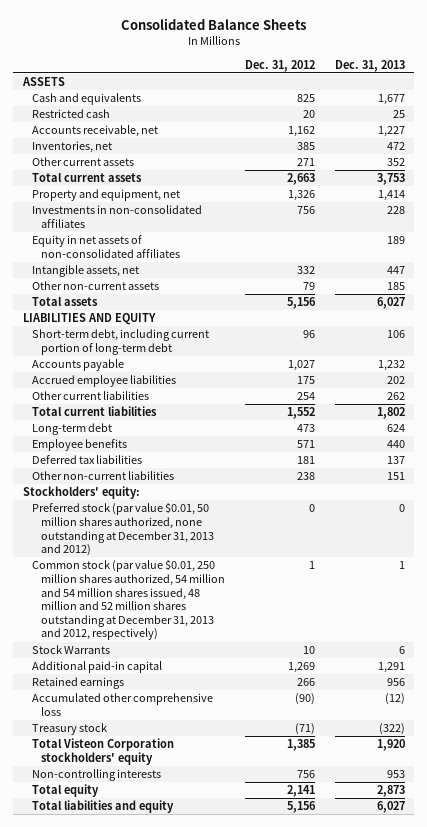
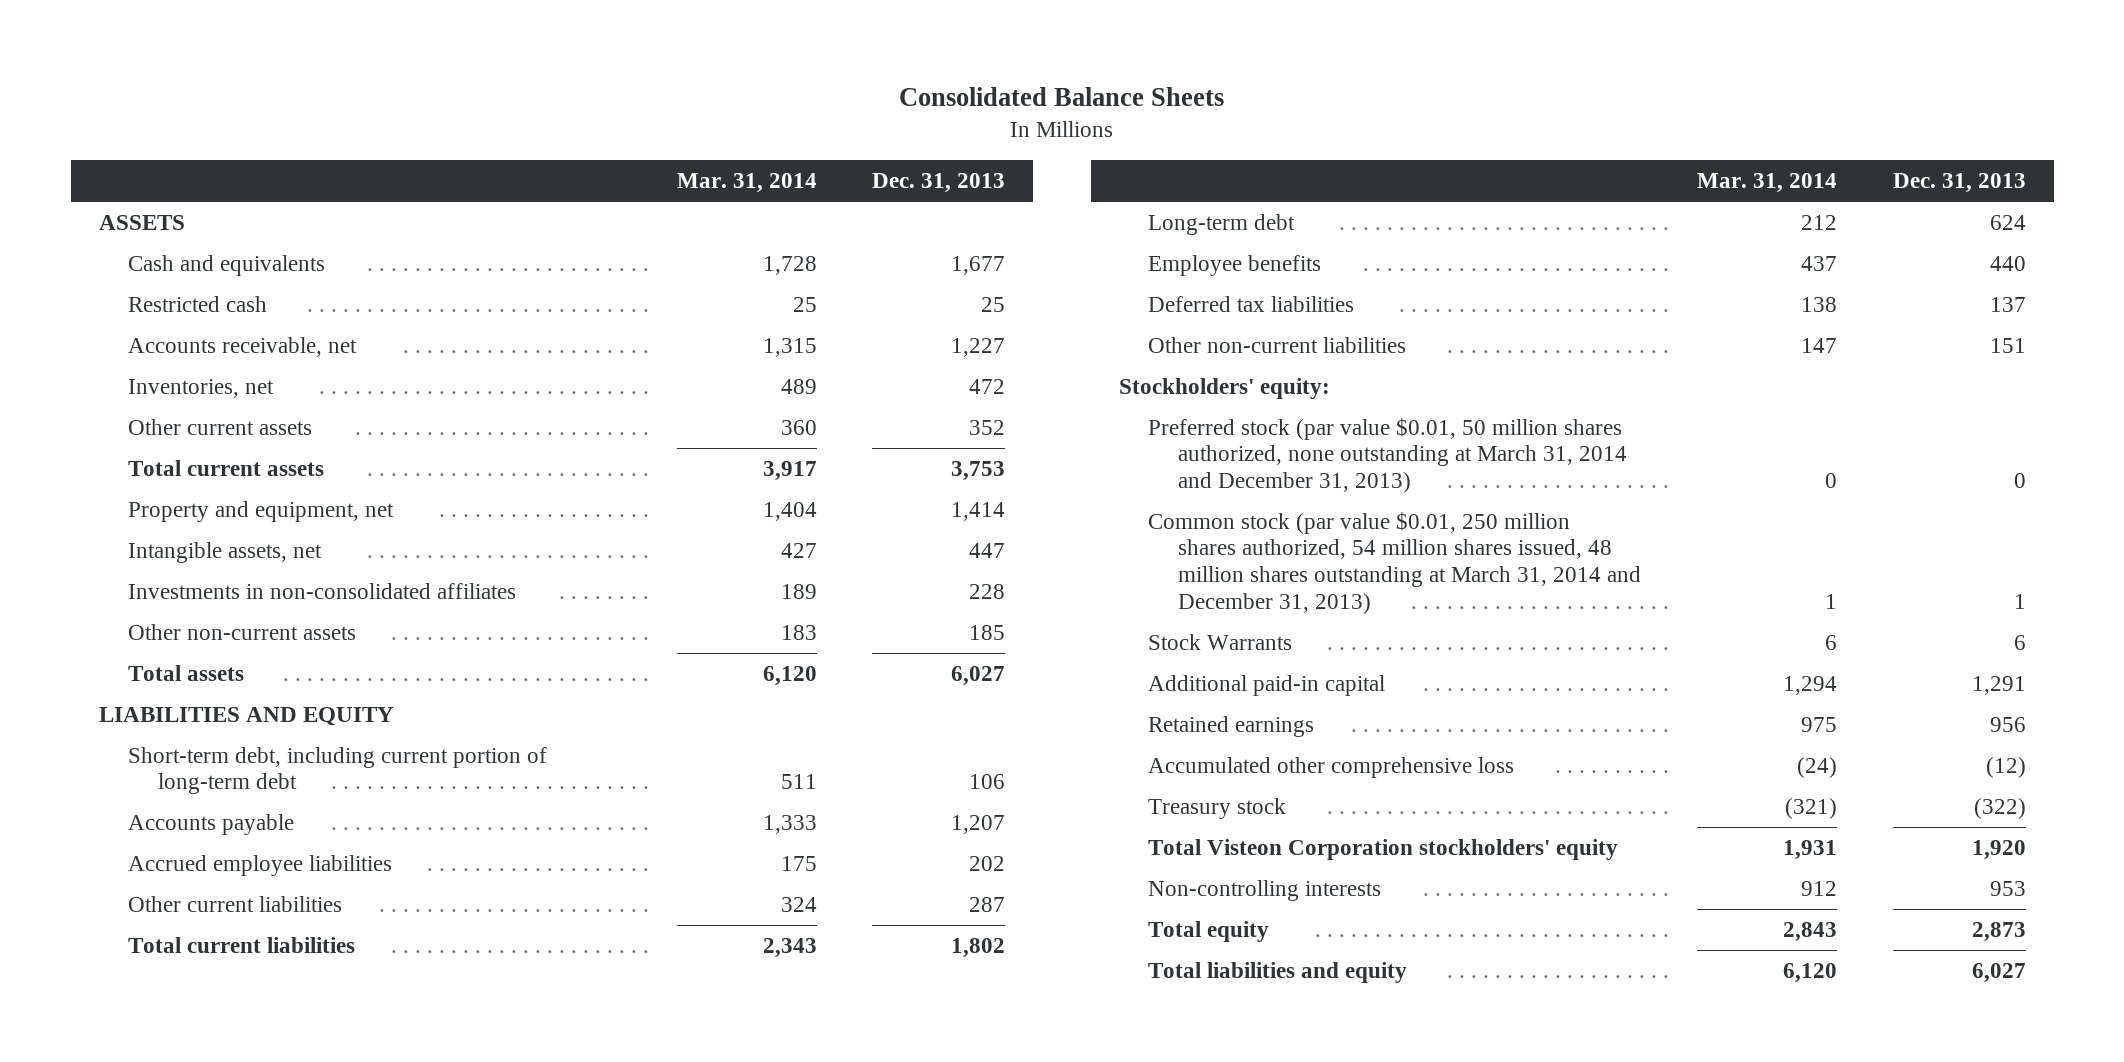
- | Dec. 31, 2012 | Dec. 31, 2013
+ | Mar. 31, 2014 | Dec. 31, 2013
- Equity in net assets of non-consolidated affiliates | | 189
moved down: Investments in non-consolidated affiliates | 189 | 228
- Accounts payable | 1,027 | 1,232
+ Accounts payable | 1,333 | 1,207
- Other current liabilities | 254 | 262
+ Other current liabilities | 324 | 287
- Preferred stock (par value $0.01, 50 million shares authorized, none outstanding at December 31, 2013 and 2012) | 0 | 0
- Common stock (par value $0.01, 250 million shares authorized, 54 million and 54 million shares issued, 48 million and 52 million shares outstanding at December 31, 2013 and 2012, respectively) | 1 | 1
+ Preferred stock (par value $0.01, 50 million shares authorized, none outstanding at March 31, 2014 and December 31, 2013) | 0 | 0
+ Common stock (par value $0.01, 250 million shares authorized, 54 million shares issued, 48 million shares outstanding at March 31, 2014 and December 31, 2013) | 1 | 1

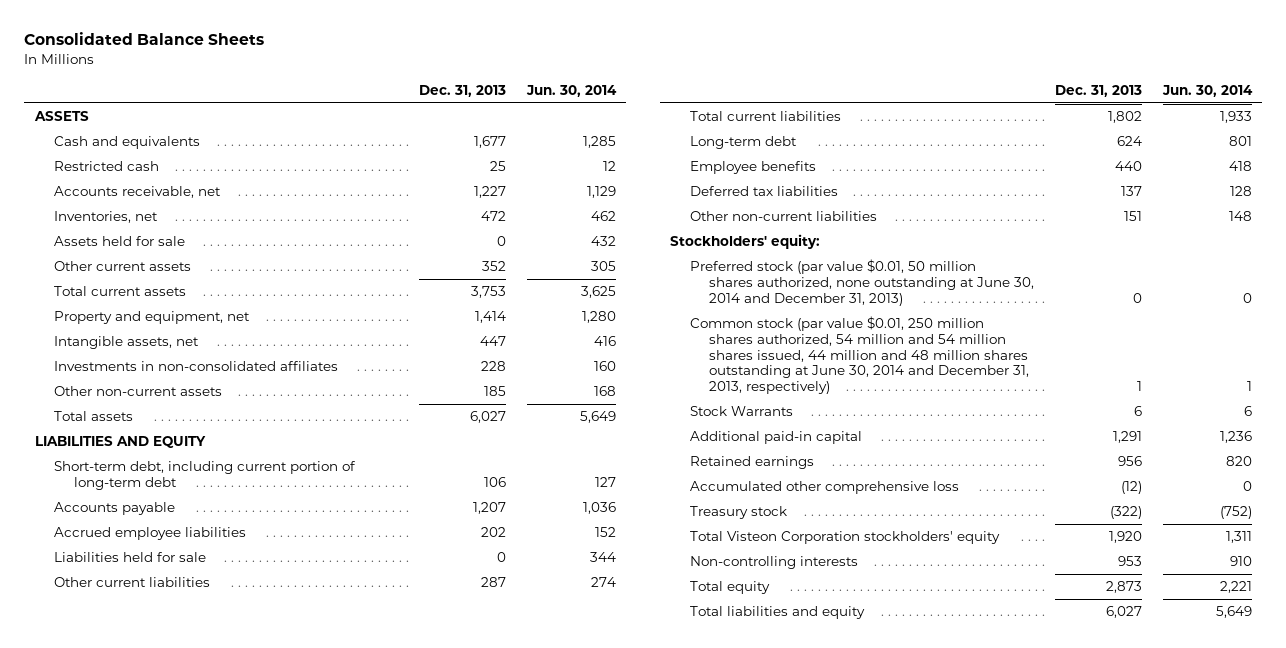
- | Mar. 31, 2014 | Dec. 31, 2013
+ | Dec. 31, 2013 | Jun. 30, 2014
+ Assets held for sale | 0 | 432
+ Liabilities held for sale | 0 | 344
- Preferred stock (par value $0.01, 50 million shares authorized, none outstanding at March 31, 2014 and December 31, 2013) | 0 | 0
- Common stock (par value $0.01, 250 million shares authorized, 54 million shares issued, 48 million shares outstanding at March 31, 2014 and December 31, 2013) | 1 | 1
+ Preferred stock (par value $0.01, 50 million shares authorized, none outstanding at June 30, 2014 and December 31, 2013) | 0 | 0
+ Common stock (par value $0.01, 250 million shares authorized, 54 million and 54 million shares issued, 44 million and 48 million shares outstanding at June 30, 2014 and December 31, 2013, respectively) | 1 | 1

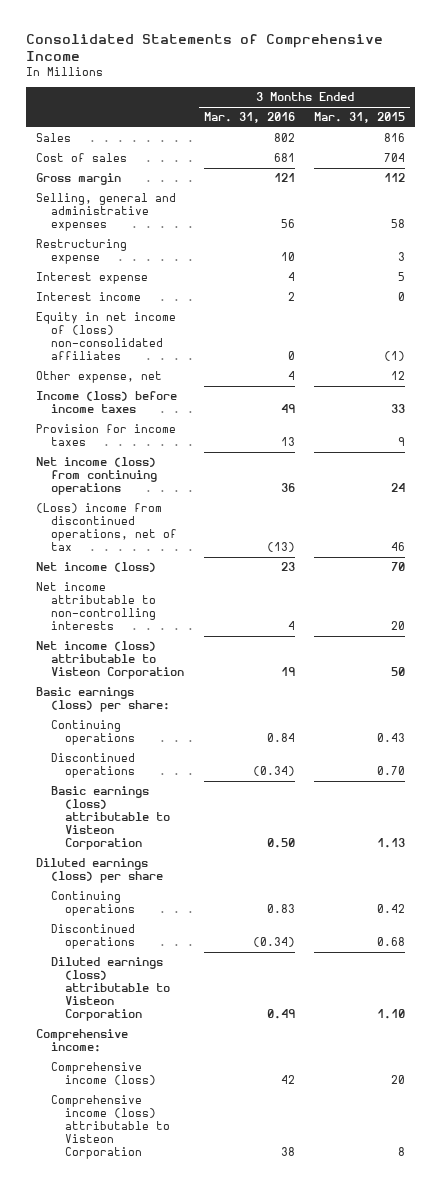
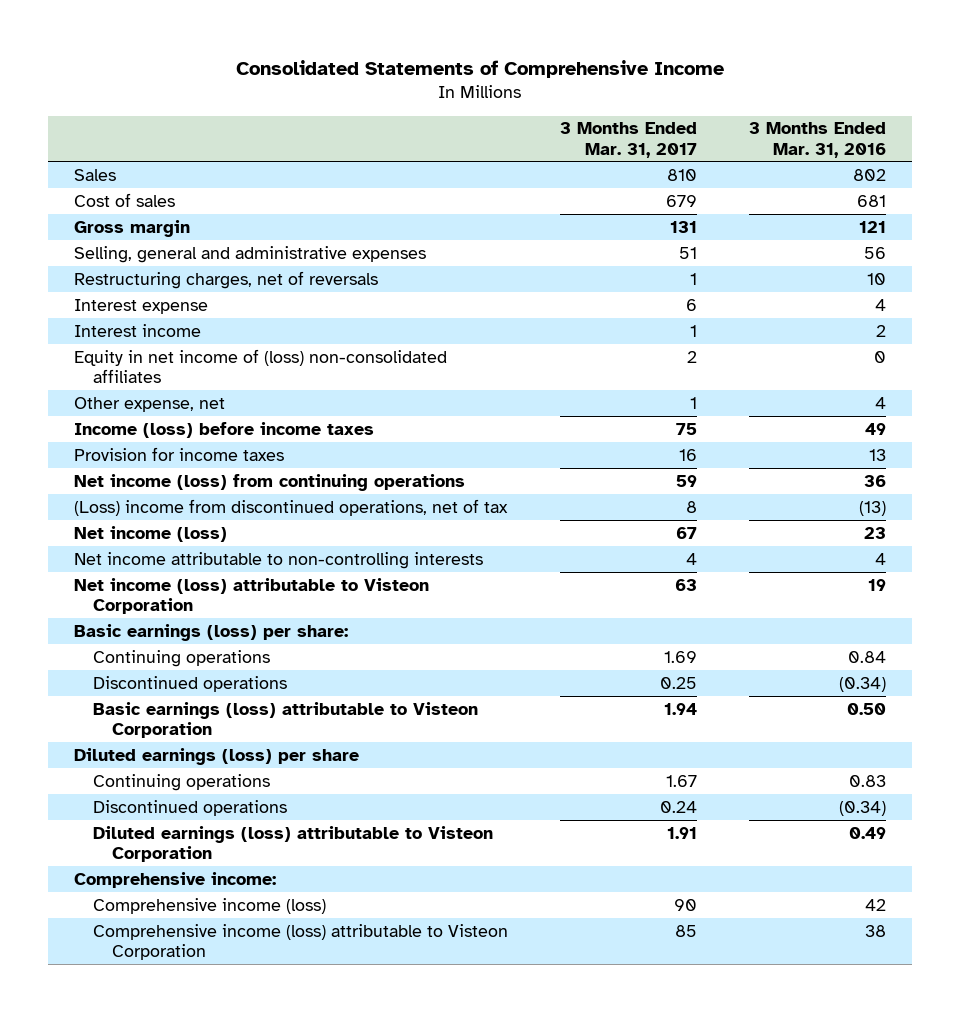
- | 3 Months Ended Mar. 31, 2016 | 3 Months Ended Mar. 31, 2015
+ | 3 Months Ended Mar. 31, 2017 | 3 Months Ended Mar. 31, 2016
- Restructuring expense | 10 | 3
+ Restructuring charges, net of reversals | 1 | 10

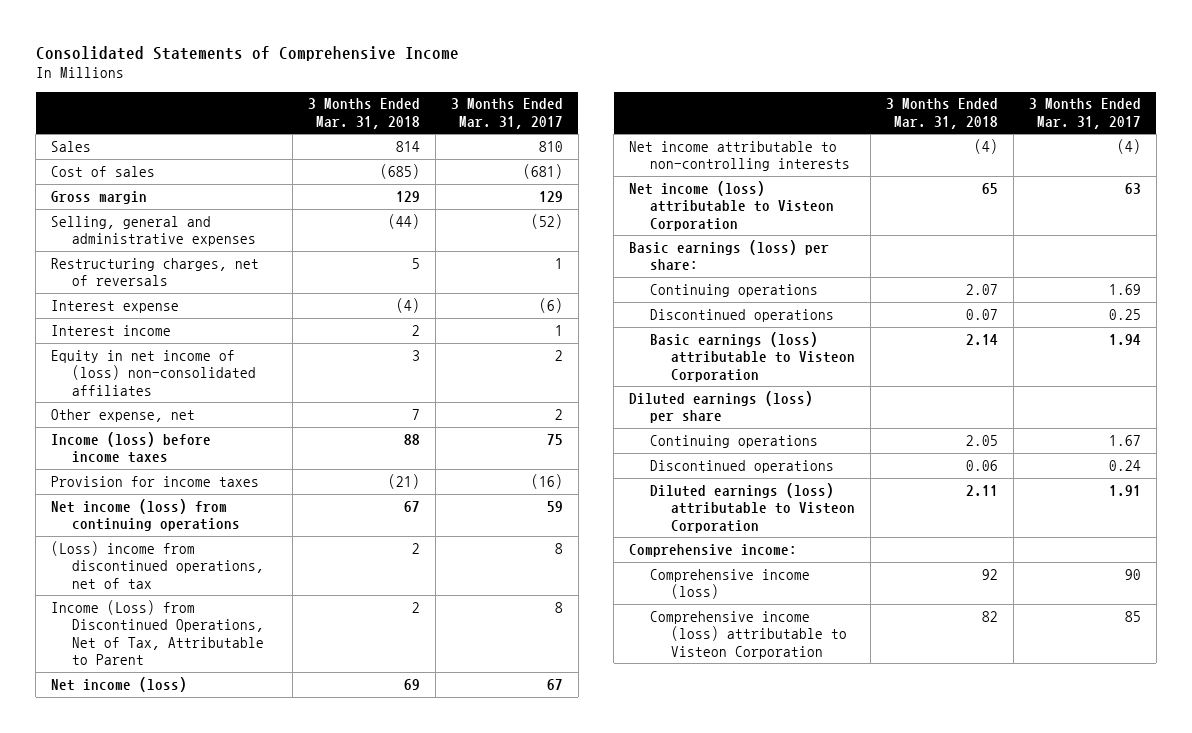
- | 3 Months Ended Mar. 31, 2017 | 3 Months Ended Mar. 31, 2016
+ | 3 Months Ended Mar. 31, 2018 | 3 Months Ended Mar. 31, 2017
- Cost of sales | 679 | 681
- Gross margin | 131 | 121
- Selling, general and administrative expenses | 51 | 56
+ Cost of sales | (685) | (681)
+ Gross margin | 129 | 129
+ Selling, general and administrative expenses | (44) | (52)
- Interest expense | 6 | 4
+ Interest expense | (4) | (6)
- Other expense, net | 1 | 4
+ Other expense, net | 7 | 2
- Provision for income taxes | 16 | 13
+ Provision for income taxes | (21) | (16)
+ Income (Loss) from Discontinued Operations, Net of Tax, Attributable to Parent | 2 | 8
- Net income attributable to non-controlling interests | 4 | 4
+ Net income attributable to non-controlling interests | (4) | (4)

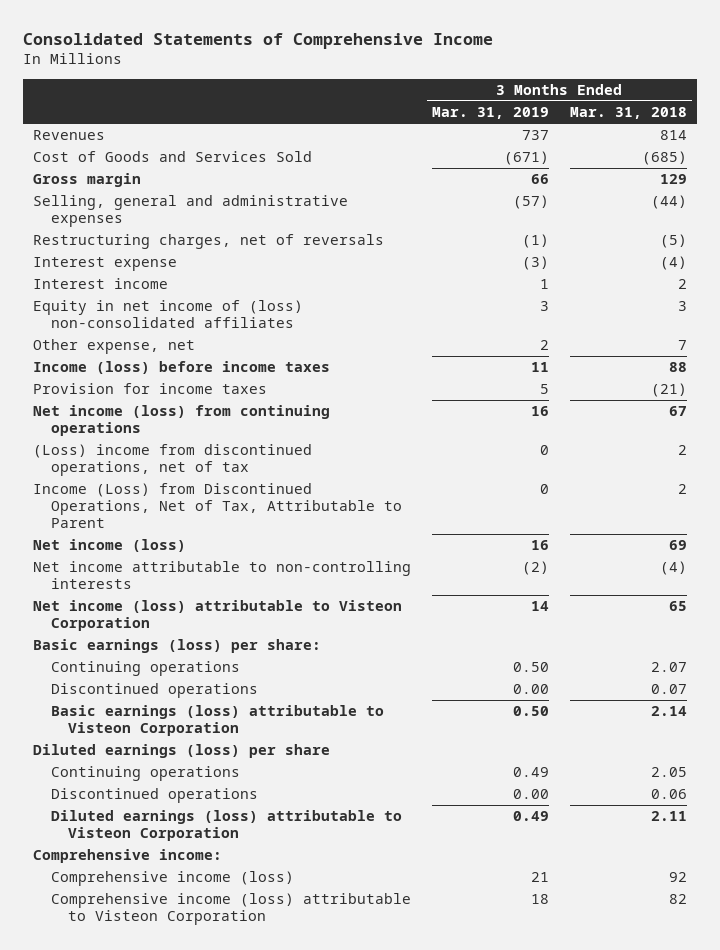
- | 3 Months Ended Mar. 31, 2018 | 3 Months Ended Mar. 31, 2017
+ | 3 Months Ended Mar. 31, 2019 | 3 Months Ended Mar. 31, 2018
- Sales | 814 | 810
- Cost of sales | (685) | (681)
+ Revenues | 737 | 814
+ Cost of Goods and Services Sold | (671) | (685)
- Restructuring charges, net of reversals | 5 | 1
+ Restructuring charges, net of reversals | (1) | (5)

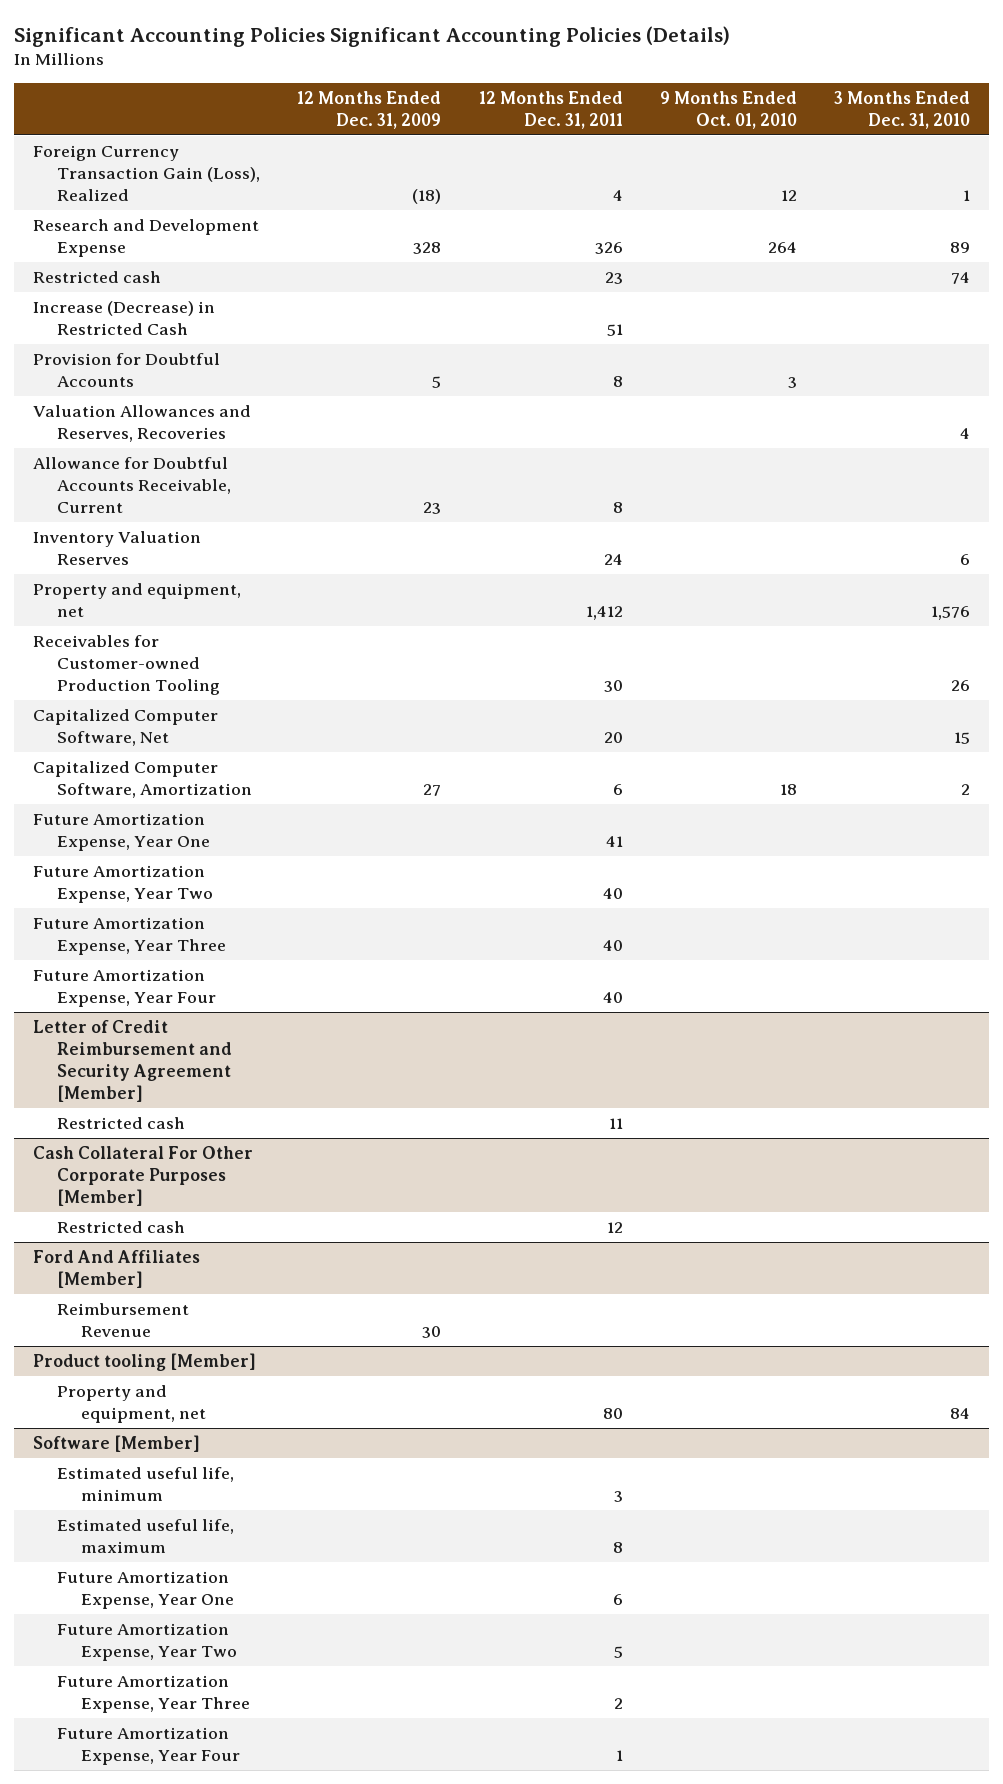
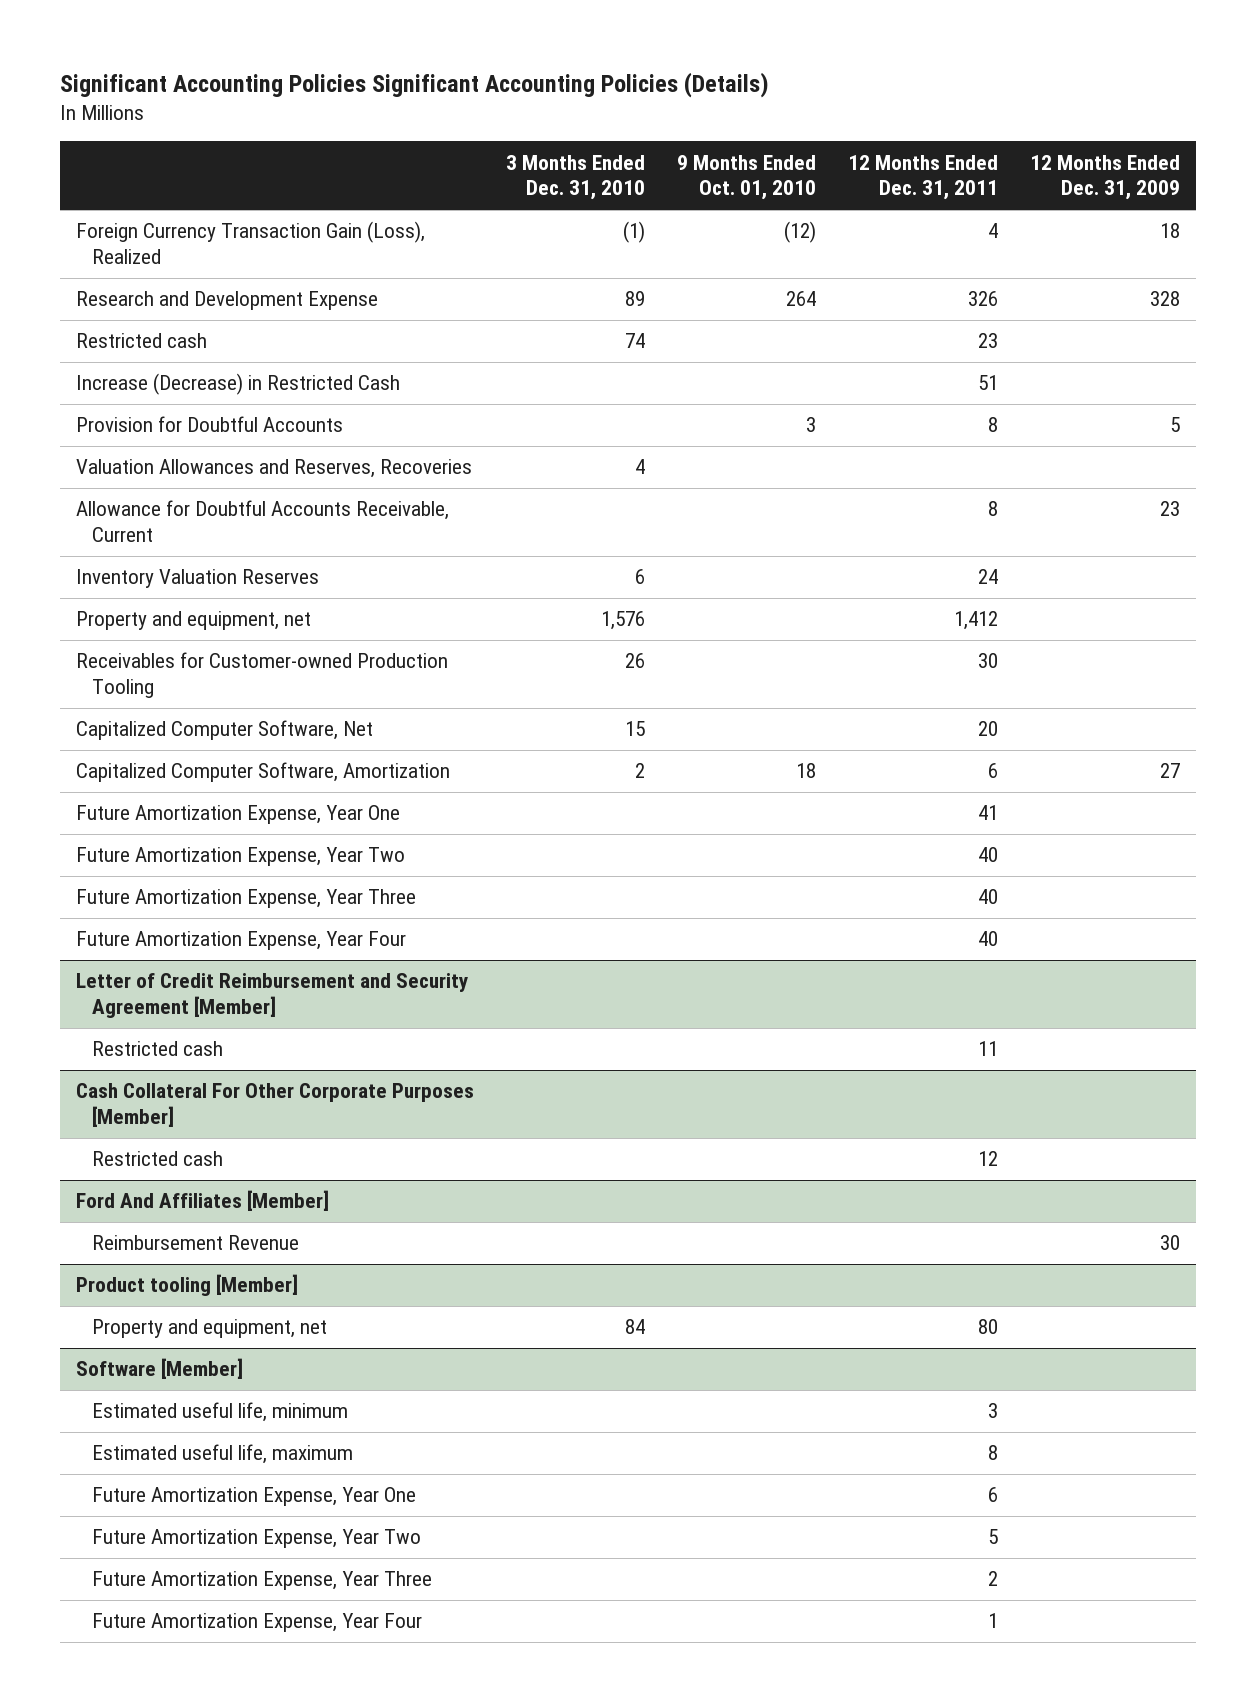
- | 12 Months Ended Dec. 31, 2009 | 12 Months Ended Dec. 31, 2011 | 9 Months Ended Oct. 01, 2010 | 3 Months Ended Dec. 31, 2010
+ | 3 Months Ended Dec. 31, 2010 | 9 Months Ended Oct. 01, 2010 | 12 Months Ended Dec. 31, 2011 | 12 Months Ended Dec. 31, 2009
- Foreign Currency Transaction Gain (Loss), Realized | (18) | 4 | 12 | 1
+ Foreign Currency Transaction Gain (Loss), Realized | (1) | (12) | 4 | 18

